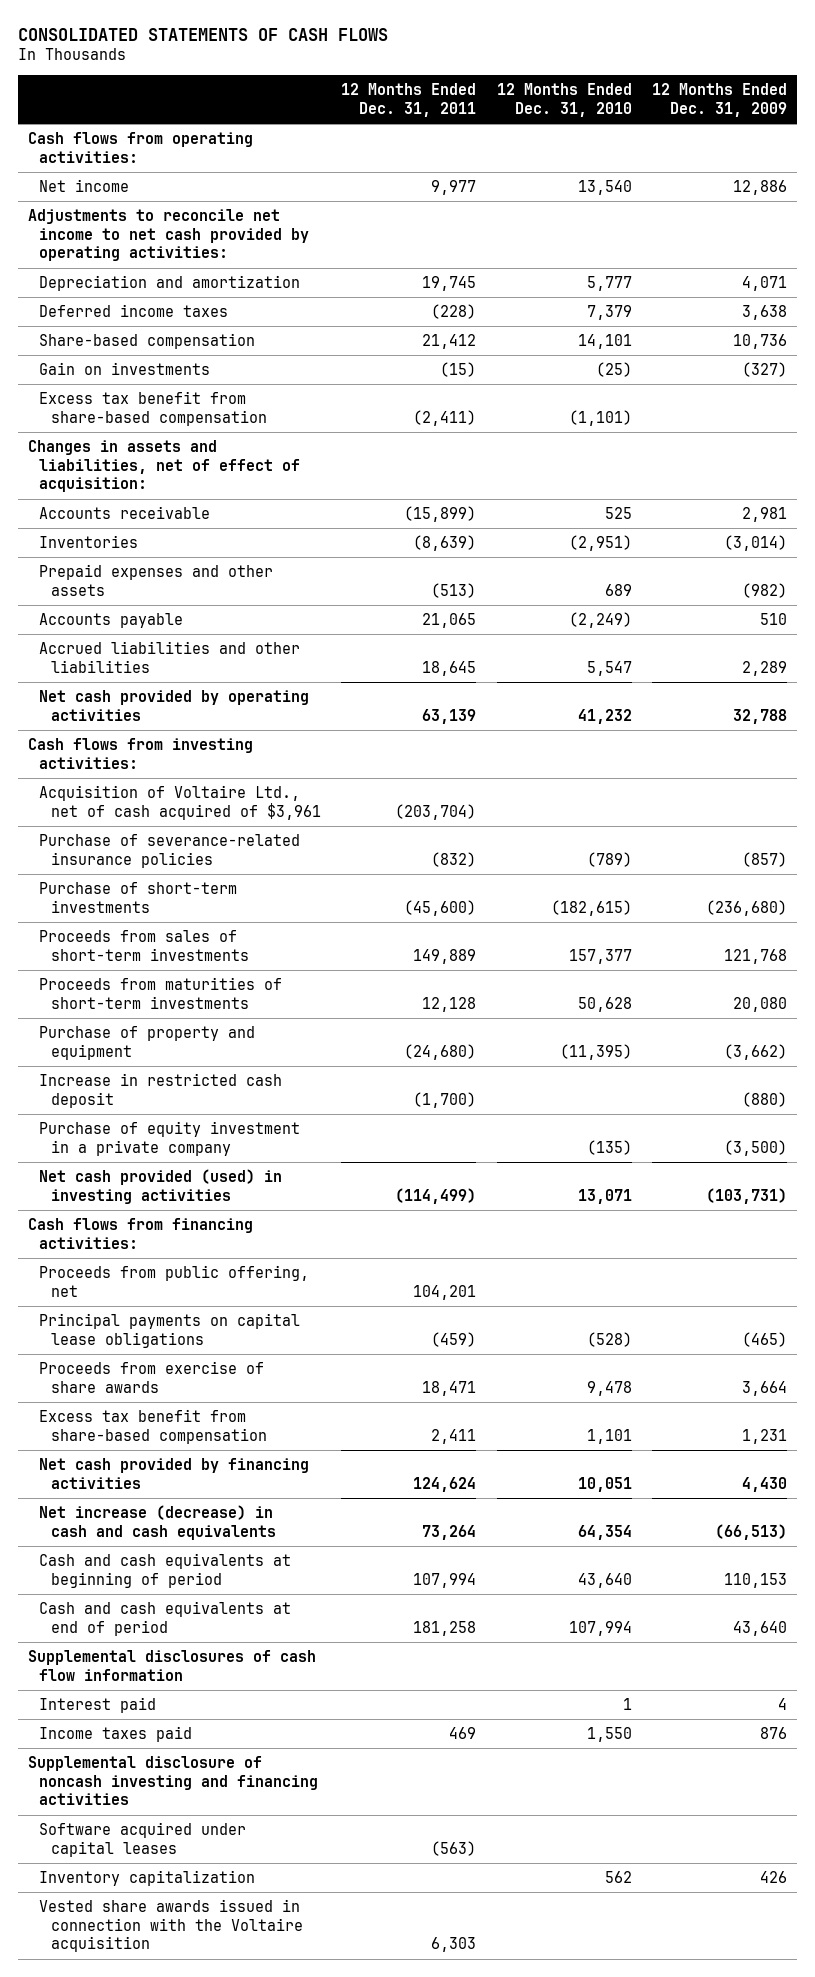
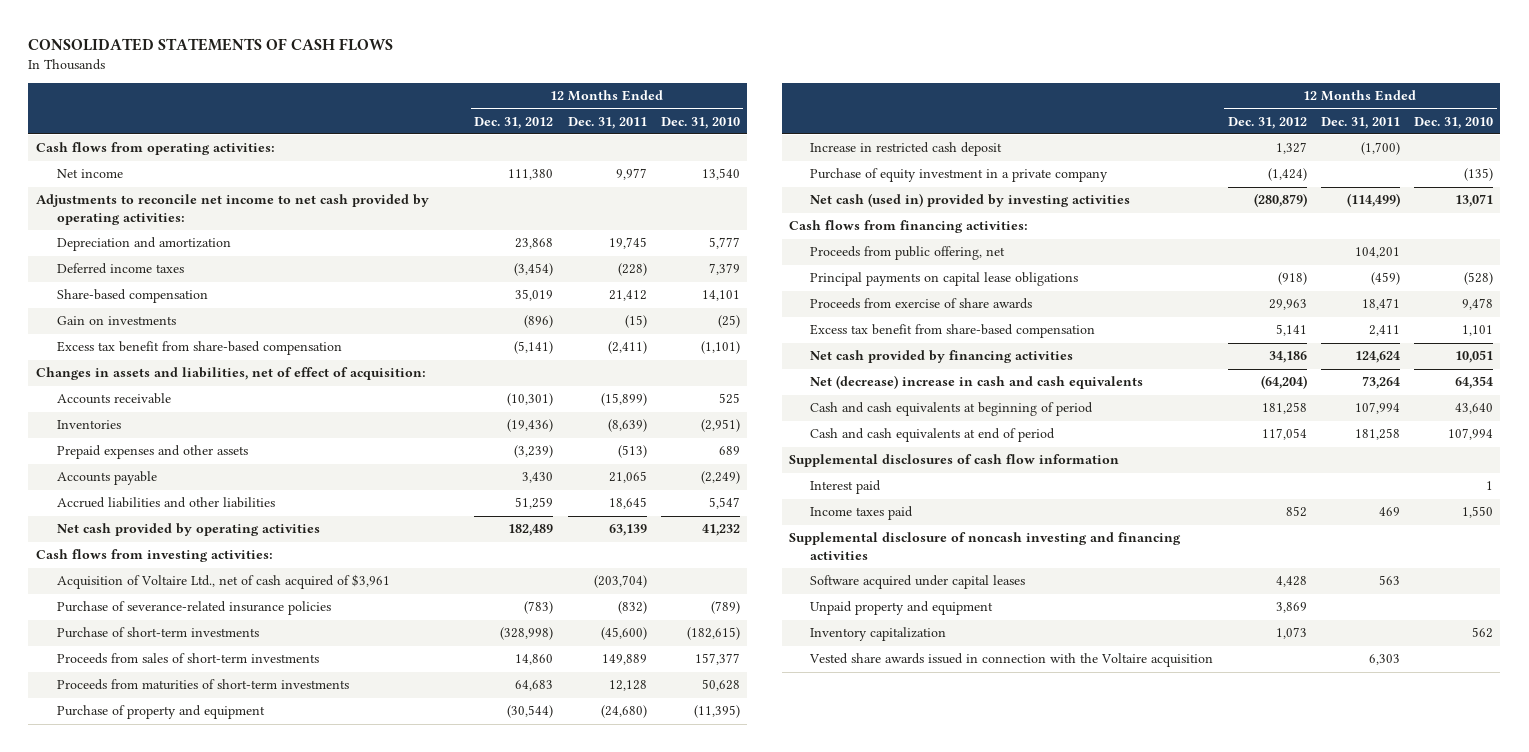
- | 12 Months Ended Dec. 31, 2011 | 12 Months Ended Dec. 31, 2010 | 12 Months Ended Dec. 31, 2009
+ | 12 Months Ended Dec. 31, 2012 | 12 Months Ended Dec. 31, 2011 | 12 Months Ended Dec. 31, 2010
- Net cash provided (used) in investing activities | (114,499) | 13,071 | (103,731)
+ Net cash (used in) provided by investing activities | (280,879) | (114,499) | 13,071
- Net increase (decrease) in cash and cash equivalents | 73,264 | 64,354 | (66,513)
+ Net (decrease) increase in cash and cash equivalents | (64,204) | 73,264 | 64,354
- Software acquired under capital leases | (563) | |
+ Software acquired under capital leases | 4,428 | 563 |
+ Unpaid property and equipment | 3,869 | |

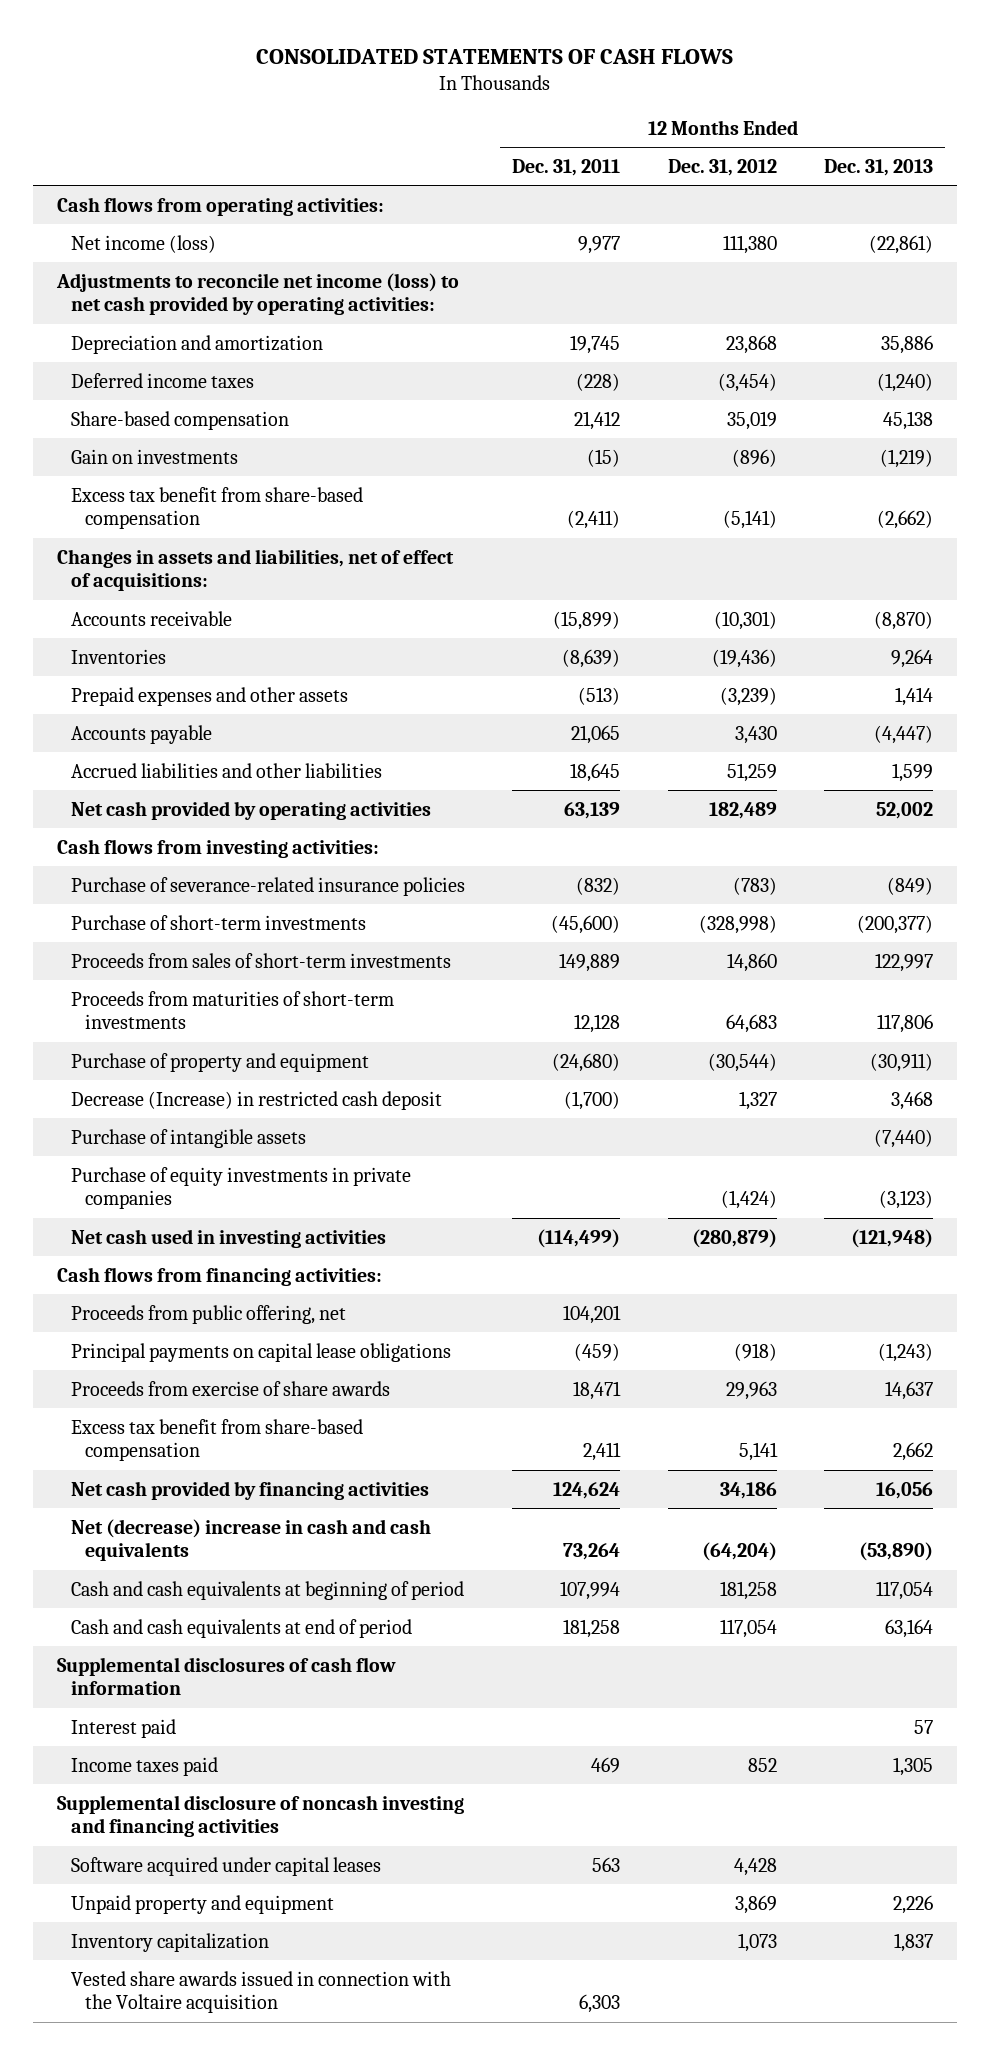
- | 12 Months Ended Dec. 31, 2012 | 12 Months Ended Dec. 31, 2011 | 12 Months Ended Dec. 31, 2010
+ | 12 Months Ended Dec. 31, 2011 | 12 Months Ended Dec. 31, 2012 | 12 Months Ended Dec. 31, 2013
- Net income | 111,380 | 9,977 | 13,540
- Adjustments to reconcile net income to net cash provided by operating activities:
+ Net income (loss) | 9,977 | 111,380 | (22,861)
+ Adjustments to reconcile net income (loss) to net cash provided by operating activities:
- Changes in assets and liabilities, net of effect of acquisition:
+ Changes in assets and liabilities, net of effect of acquisitions:
- Acquisition of Voltaire Ltd., net of cash acquired of $3,961 | | (203,704) |
- Increase in restricted cash deposit | 1,327 | (1,700) |
- Purchase of equity investment in a private company | (1,424) | | (135)
- Net cash (used in) provided by investing activities | (280,879) | (114,499) | 13,071
+ Decrease (Increase) in restricted cash deposit | (1,700) | 1,327 | 3,468
+ Purchase of intangible assets | | | (7,440)
+ Purchase of equity investments in private companies | | (1,424) | (3,123)
+ Net cash used in investing activities | (114,499) | (280,879) | (121,948)

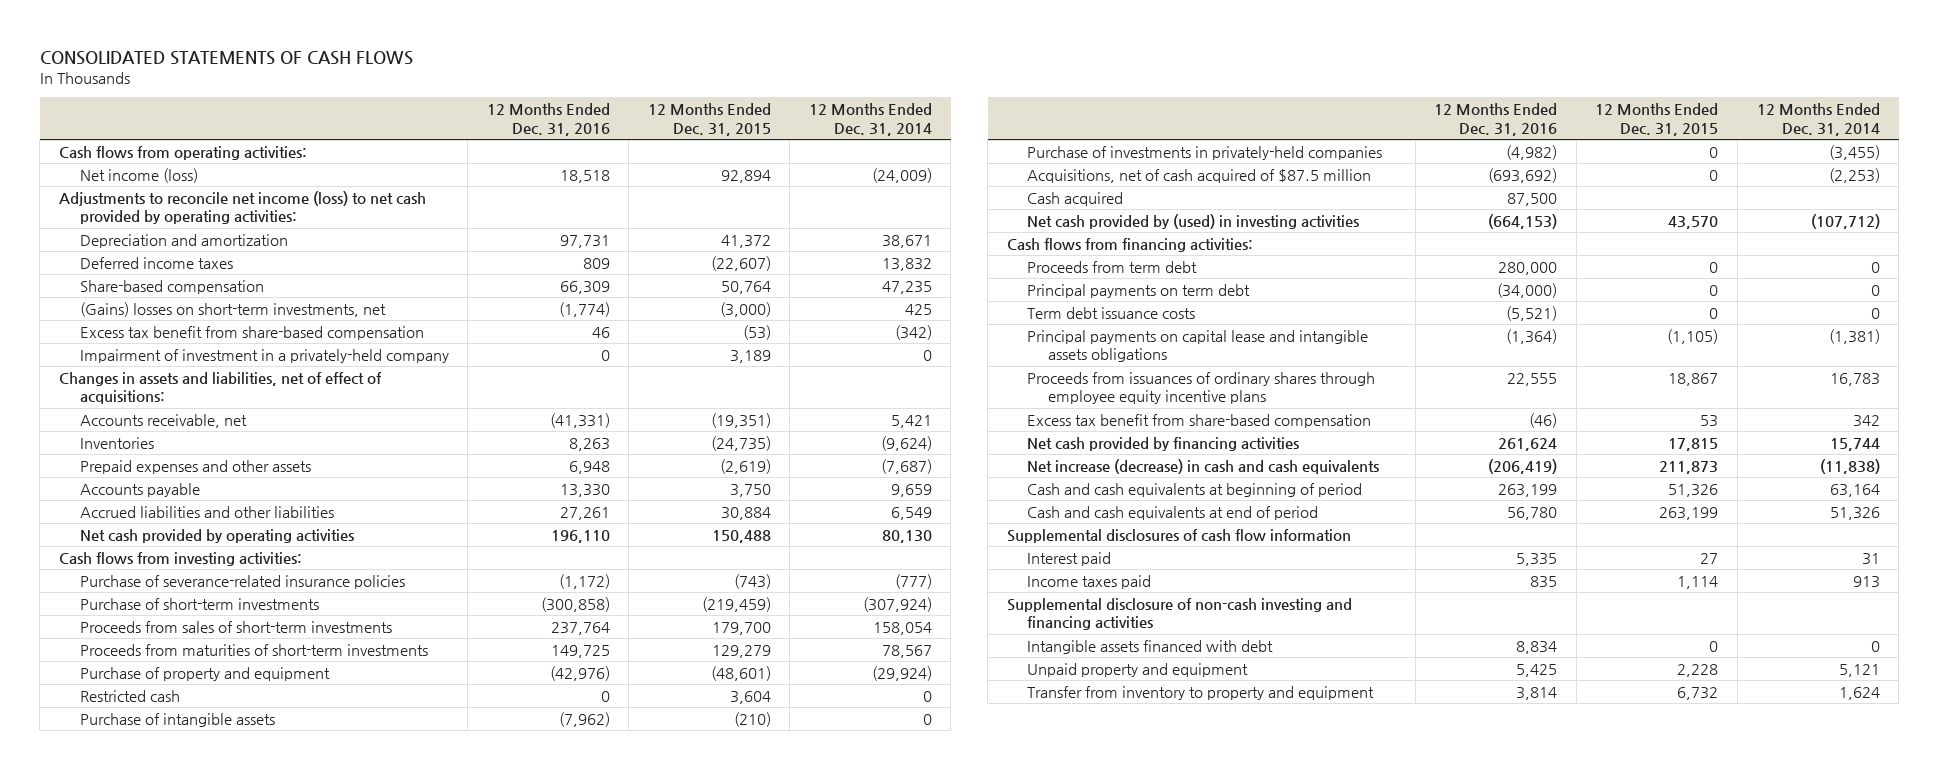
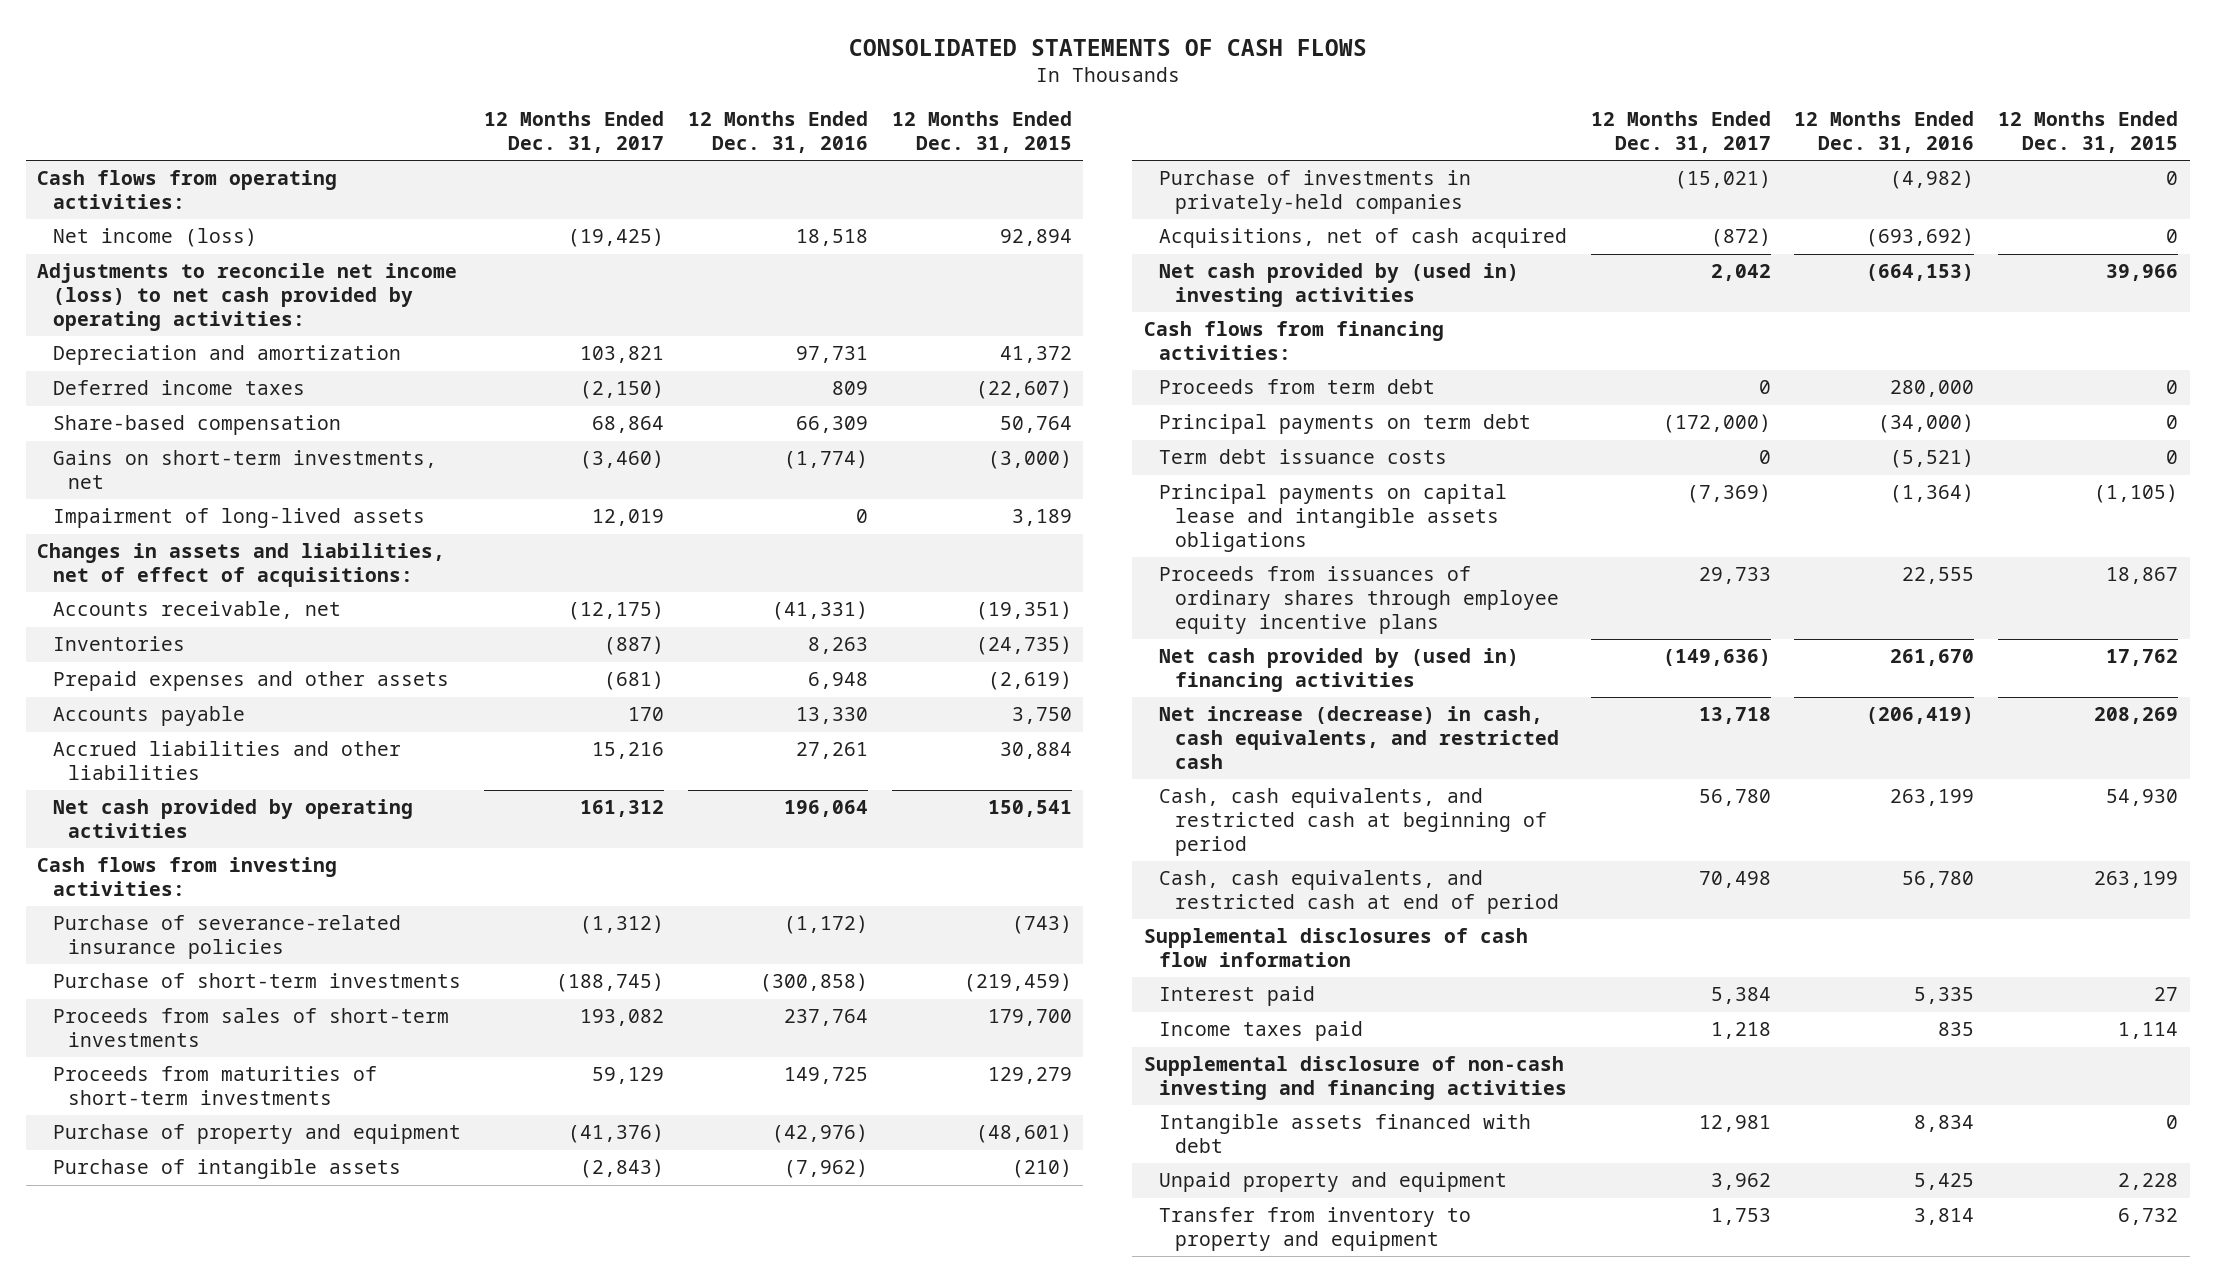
- | 12 Months Ended Dec. 31, 2016 | 12 Months Ended Dec. 31, 2015 | 12 Months Ended Dec. 31, 2014
+ | 12 Months Ended Dec. 31, 2017 | 12 Months Ended Dec. 31, 2016 | 12 Months Ended Dec. 31, 2015
- (Gains) losses on short-term investments, net | (1,774) | (3,000) | 425
- Excess tax benefit from share-based compensation | 46 | (53) | (342)
- Impairment of investment in a privately-held company | 0 | 3,189 | 0
+ Gains on short-term investments, net | (3,460) | (1,774) | (3,000)
+ Impairment of long-lived assets | 12,019 | 0 | 3,189
- Net cash provided by operating activities | 196,110 | 150,488 | 80,130
+ Net cash provided by operating activities | 161,312 | 196,064 | 150,541
- Restricted cash | 0 | 3,604 | 0
- Acquisitions, net of cash acquired of $87.5 million | (693,692) | 0 | (2,253)
- Cash acquired | 87,500 | |
- Net cash provided by (used) in investing activities | (664,153) | 43,570 | (107,712)
+ Acquisitions, net of cash acquired | (872) | (693,692) | 0
+ Net cash provided by (used in) investing activities | 2,042 | (664,153) | 39,966
- Excess tax benefit from share-based compensation | (46) | 53 | 342
- Net cash provided by financing activities | 261,624 | 17,815 | 15,744
- Net increase (decrease) in cash and cash equivalents | (206,419) | 211,873 | (11,838)
- Cash and cash equivalents at beginning of period | 263,199 | 51,326 | 63,164
- Cash and cash equivalents at end of period | 56,780 | 263,199 | 51,326
+ Net cash provided by (used in) financing activities | (149,636) | 261,670 | 17,762
+ Net increase (decrease) in cash, cash equivalents, and restricted cash | 13,718 | (206,419) | 208,269
+ Cash, cash equivalents, and restricted cash at beginning of period | 56,780 | 263,199 | 54,930
+ Cash, cash equivalents, and restricted cash at end of period | 70,498 | 56,780 | 263,199

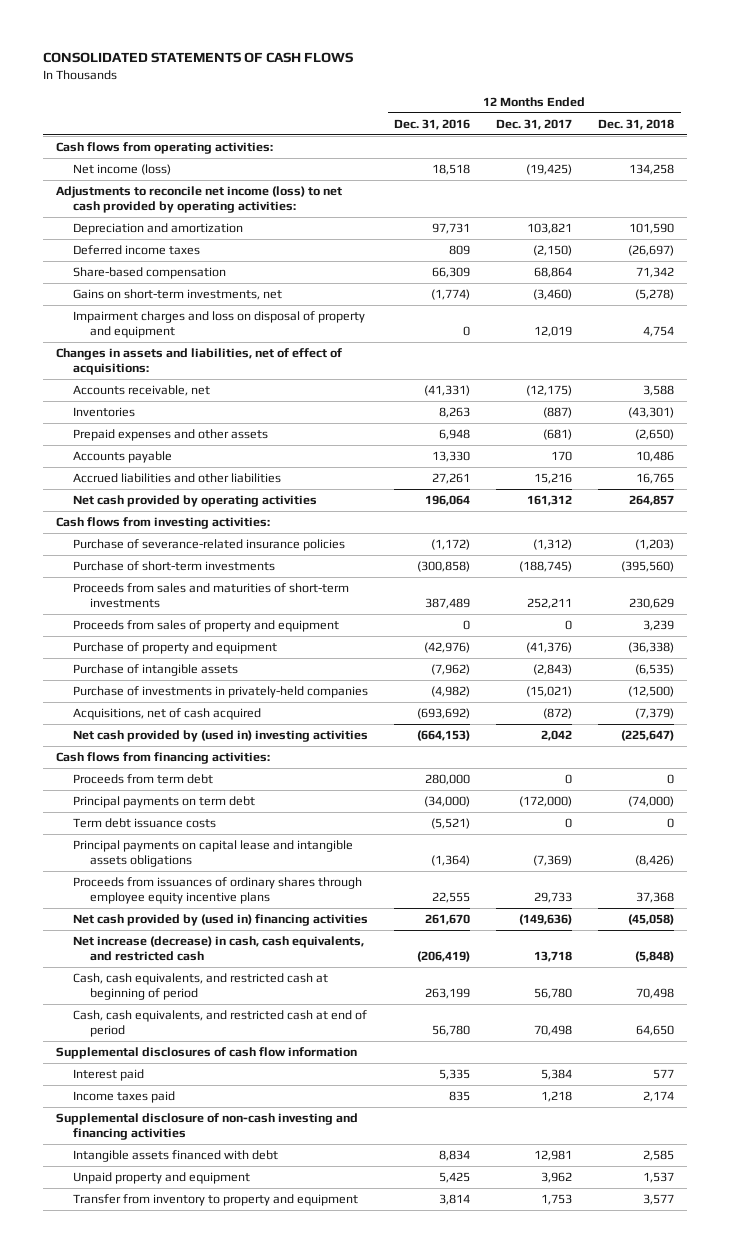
- | 12 Months Ended Dec. 31, 2017 | 12 Months Ended Dec. 31, 2016 | 12 Months Ended Dec. 31, 2015
+ | 12 Months Ended Dec. 31, 2016 | 12 Months Ended Dec. 31, 2017 | 12 Months Ended Dec. 31, 2018
- Impairment of long-lived assets | 12,019 | 0 | 3,189
+ Impairment charges and loss on disposal of property and equipment | 0 | 12,019 | 4,754
- Proceeds from sales of short-term investments | 193,082 | 237,764 | 179,700
- Proceeds from maturities of short-term investments | 59,129 | 149,725 | 129,279
+ Proceeds from sales and maturities of short-term investments | 387,489 | 252,211 | 230,629
+ Proceeds from sales of property and equipment | 0 | 0 | 3,239

